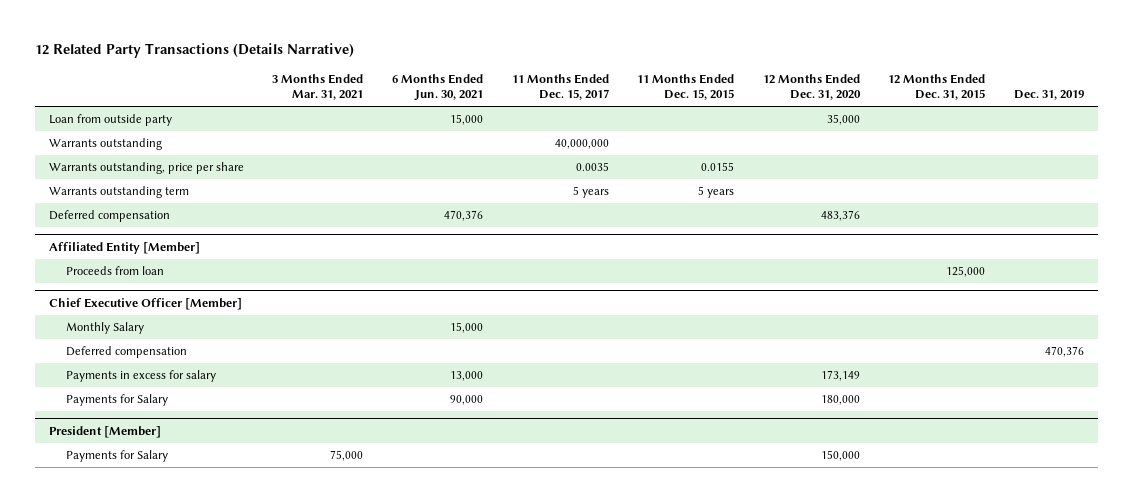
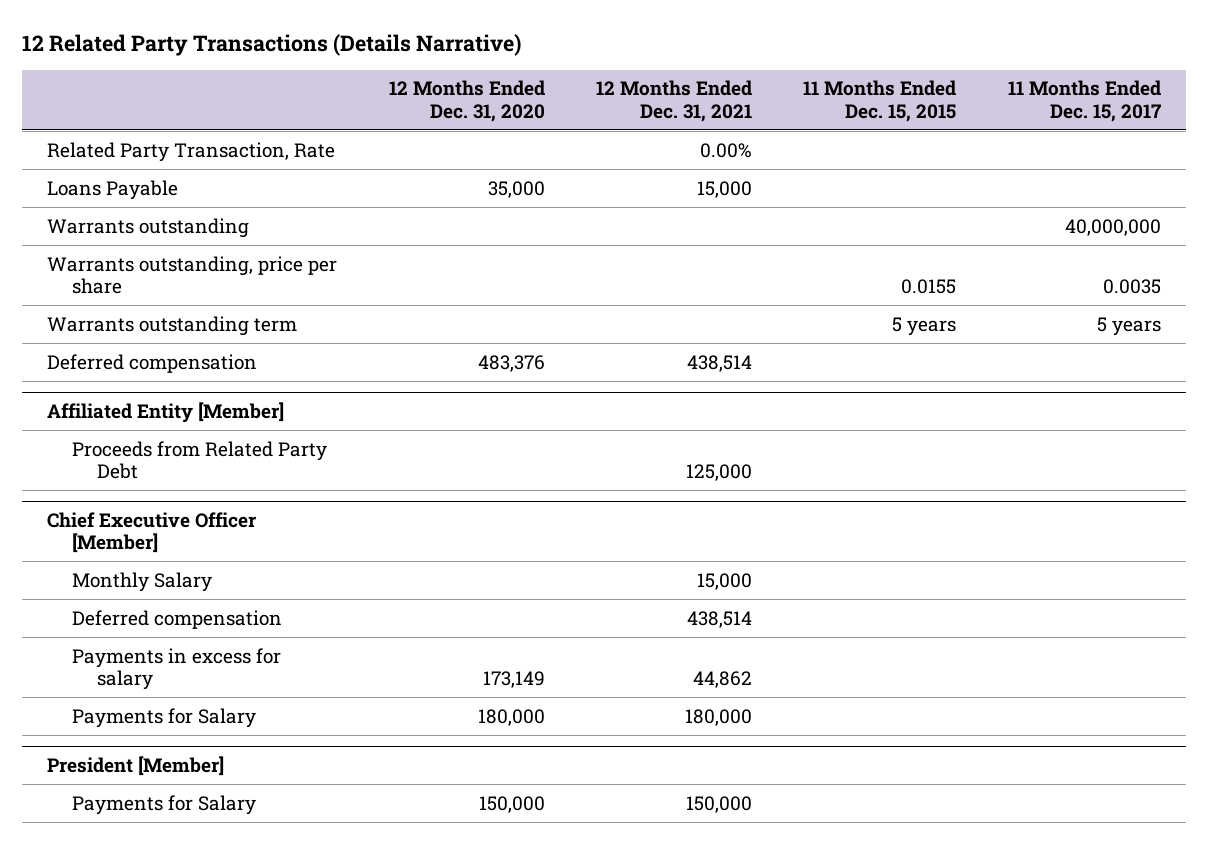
- | 3 Months Ended Mar. 31, 2021 | 6 Months Ended Jun. 30, 2021 | 11 Months Ended Dec. 15, 2017 | 11 Months Ended Dec. 15, 2015 | 12 Months Ended Dec. 31, 2020 | 12 Months Ended Dec. 31, 2015 | Dec. 31, 2019
+ | 12 Months Ended Dec. 31, 2020 | 12 Months Ended Dec. 31, 2021 | 11 Months Ended Dec. 15, 2015 | 11 Months Ended Dec. 15, 2017
- Loan from outside party | | 15,000 | | | 35,000 | |
+ Related Party Transaction, Rate | | 0.00% | |
+ Loans Payable | 35,000 | 15,000 | |
@ Affiliated Entity [Member]
- Proceeds from loan | | | | | | 125,000 |
+ Proceeds from Related Party Debt | | 125,000 | |

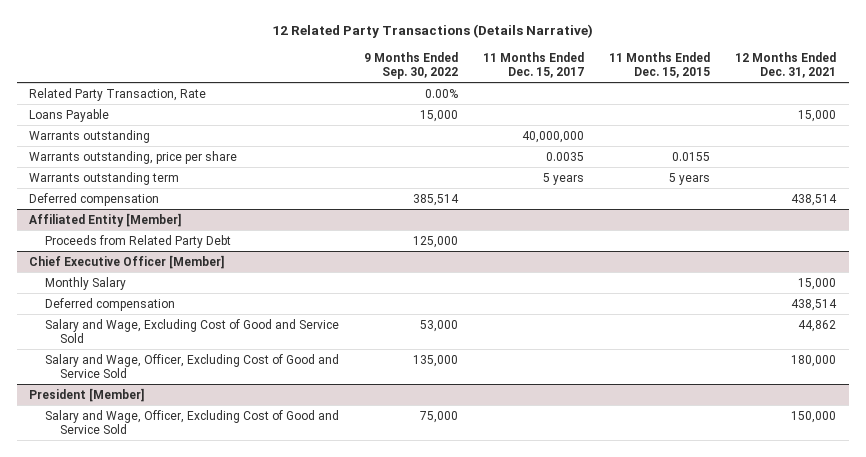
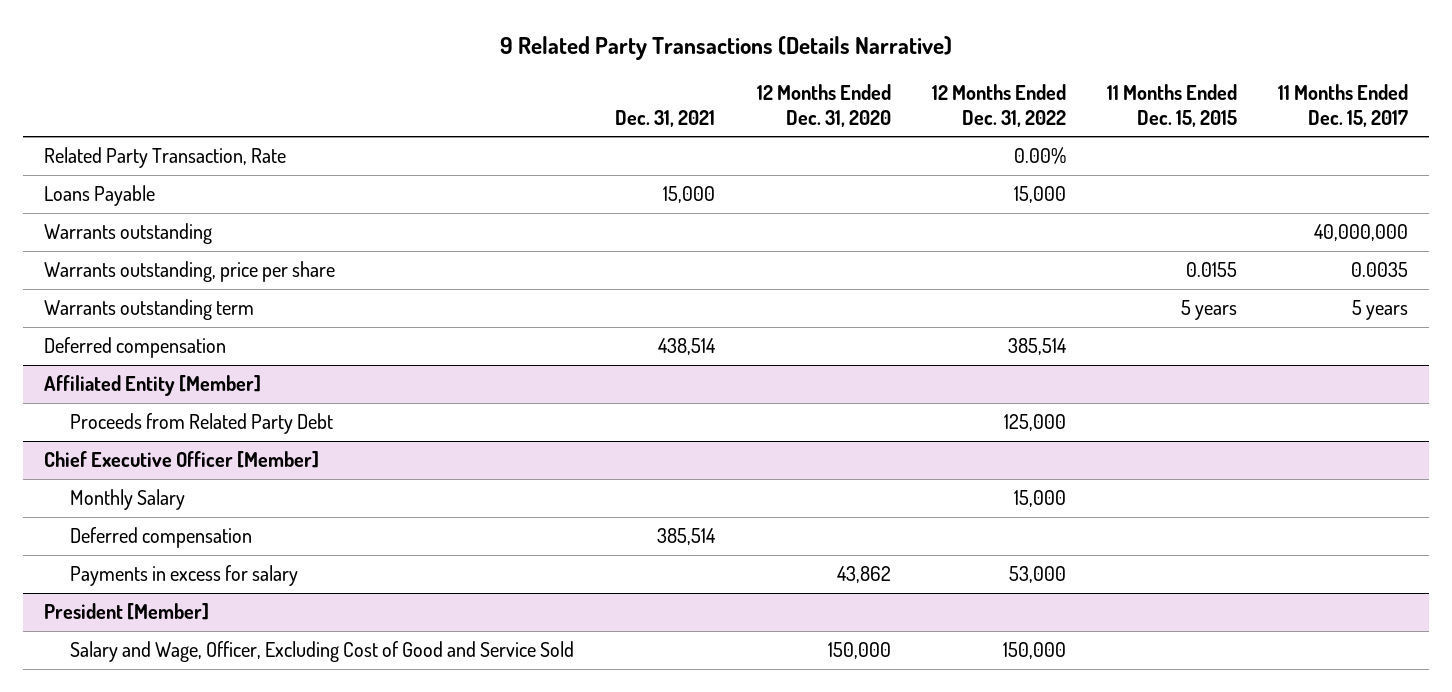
- 12 Related Party Transactions (Details Narrative)
+ 9 Related Party Transactions (Details Narrative)
- | 9 Months Ended Sep. 30, 2022 | 11 Months Ended Dec. 15, 2017 | 11 Months Ended Dec. 15, 2015 | 12 Months Ended Dec. 31, 2021
+ | Dec. 31, 2021 | 12 Months Ended Dec. 31, 2020 | 12 Months Ended Dec. 31, 2022 | 11 Months Ended Dec. 15, 2015 | 11 Months Ended Dec. 15, 2017
@ Chief Executive Officer [Member]
- Salary and Wage, Excluding Cost of Good and Service Sold | 53,000 | | | 44,862
- Salary and Wage, Officer, Excluding Cost of Good and Service Sold | 135,000 | | | 180,000
+ Payments in excess for salary | | 43,862 | 53,000 | |

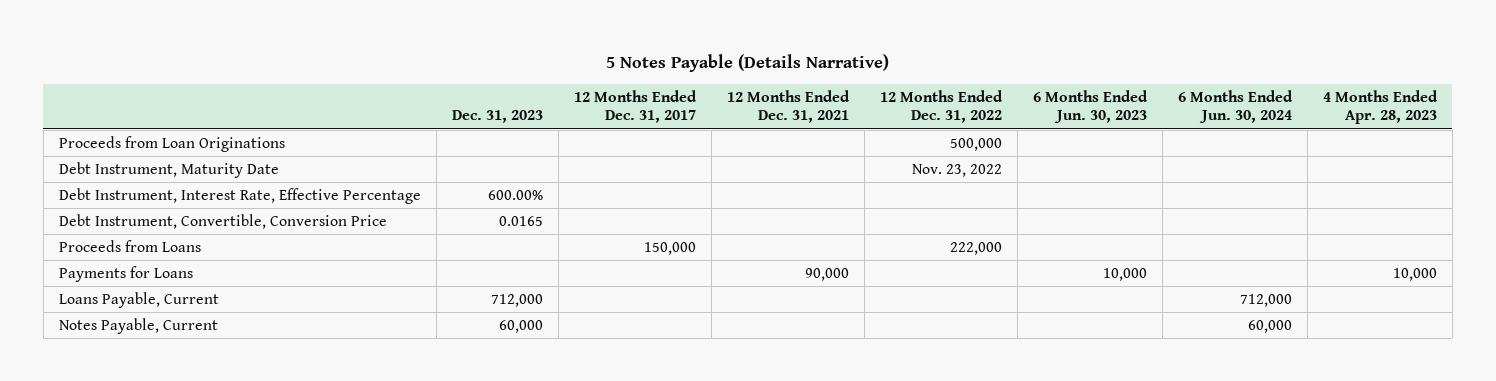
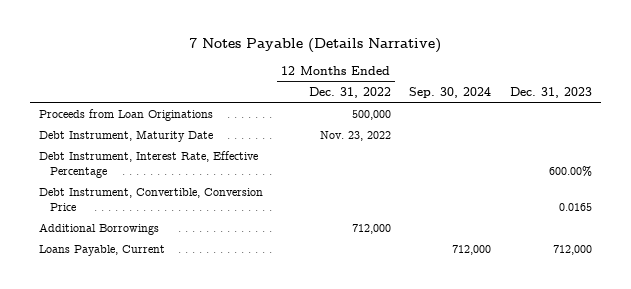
- 5 Notes Payable (Details Narrative)
+ 7 Notes Payable (Details Narrative)
- | Dec. 31, 2023 | 12 Months Ended Dec. 31, 2017 | 12 Months Ended Dec. 31, 2021 | 12 Months Ended Dec. 31, 2022 | 6 Months Ended Jun. 30, 2023 | 6 Months Ended Jun. 30, 2024 | 4 Months Ended Apr. 28, 2023
+ | 12 Months Ended Dec. 31, 2022 | Sep. 30, 2024 | Dec. 31, 2023
- Proceeds from Loans | | 150,000 | | 222,000 | | |
- Payments for Loans | | | 90,000 | | 10,000 | | 10,000
+ Additional Borrowings | 712,000 | |
- Notes Payable, Current | 60,000 | | | | | 60,000 |

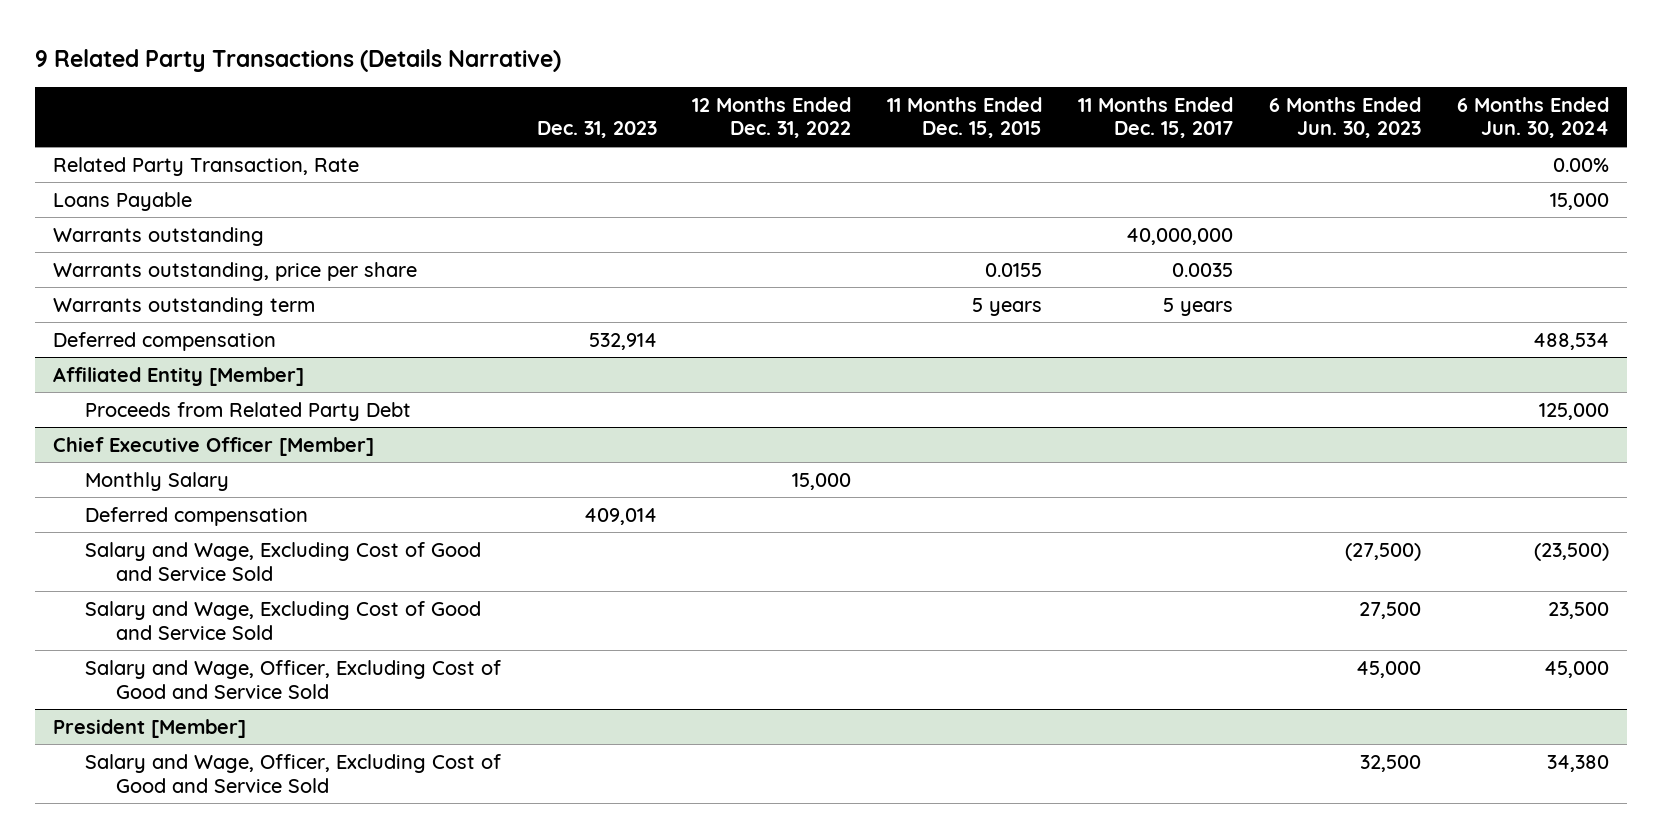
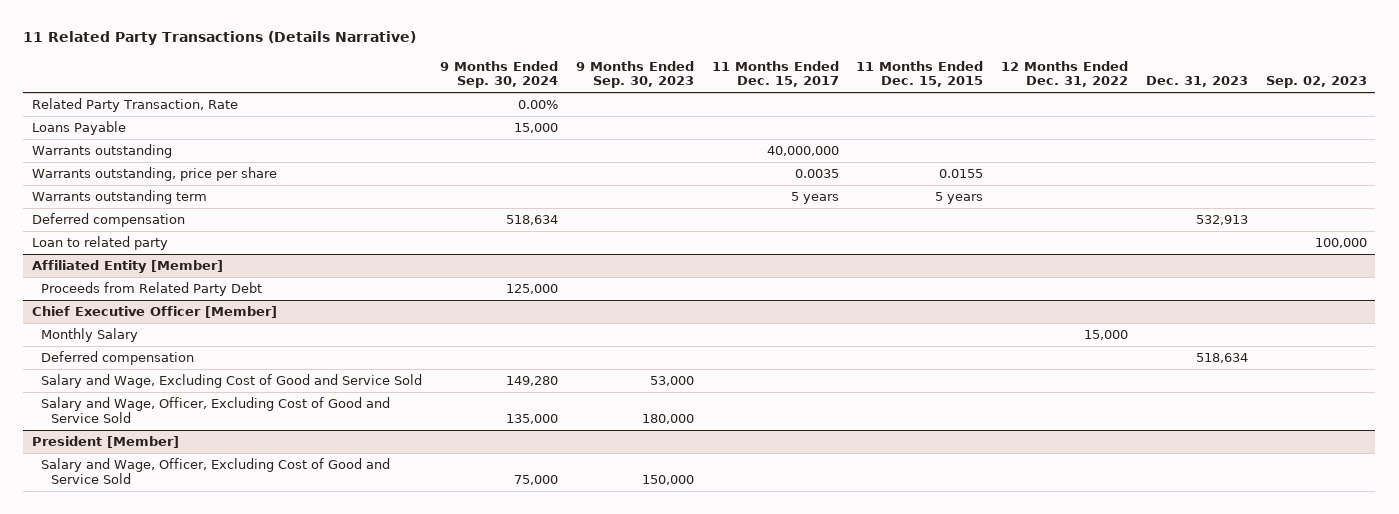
- 9 Related Party Transactions (Details Narrative)
+ 11 Related Party Transactions (Details Narrative)
- | Dec. 31, 2023 | 12 Months Ended Dec. 31, 2022 | 11 Months Ended Dec. 15, 2015 | 11 Months Ended Dec. 15, 2017 | 6 Months Ended Jun. 30, 2023 | 6 Months Ended Jun. 30, 2024
+ | 9 Months Ended Sep. 30, 2024 | 9 Months Ended Sep. 30, 2023 | 11 Months Ended Dec. 15, 2017 | 11 Months Ended Dec. 15, 2015 | 12 Months Ended Dec. 31, 2022 | Dec. 31, 2023 | Sep. 02, 2023
- Deferred compensation | 532,914 | | | | | 488,534
+ Deferred compensation | 518,634 | | | | | 532,913 |
+ Loan to related party | | | | | | | 100,000
@ Chief Executive Officer [Member]
- Deferred compensation | 409,014 | | | | |
- Salary and Wage, Excluding Cost of Good and Service Sold | | | | | (27,500) | (23,500)
+ Deferred compensation | | | | | | 518,634 |

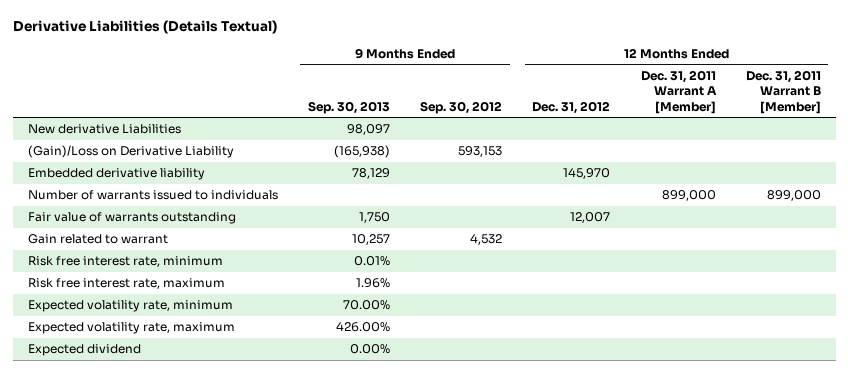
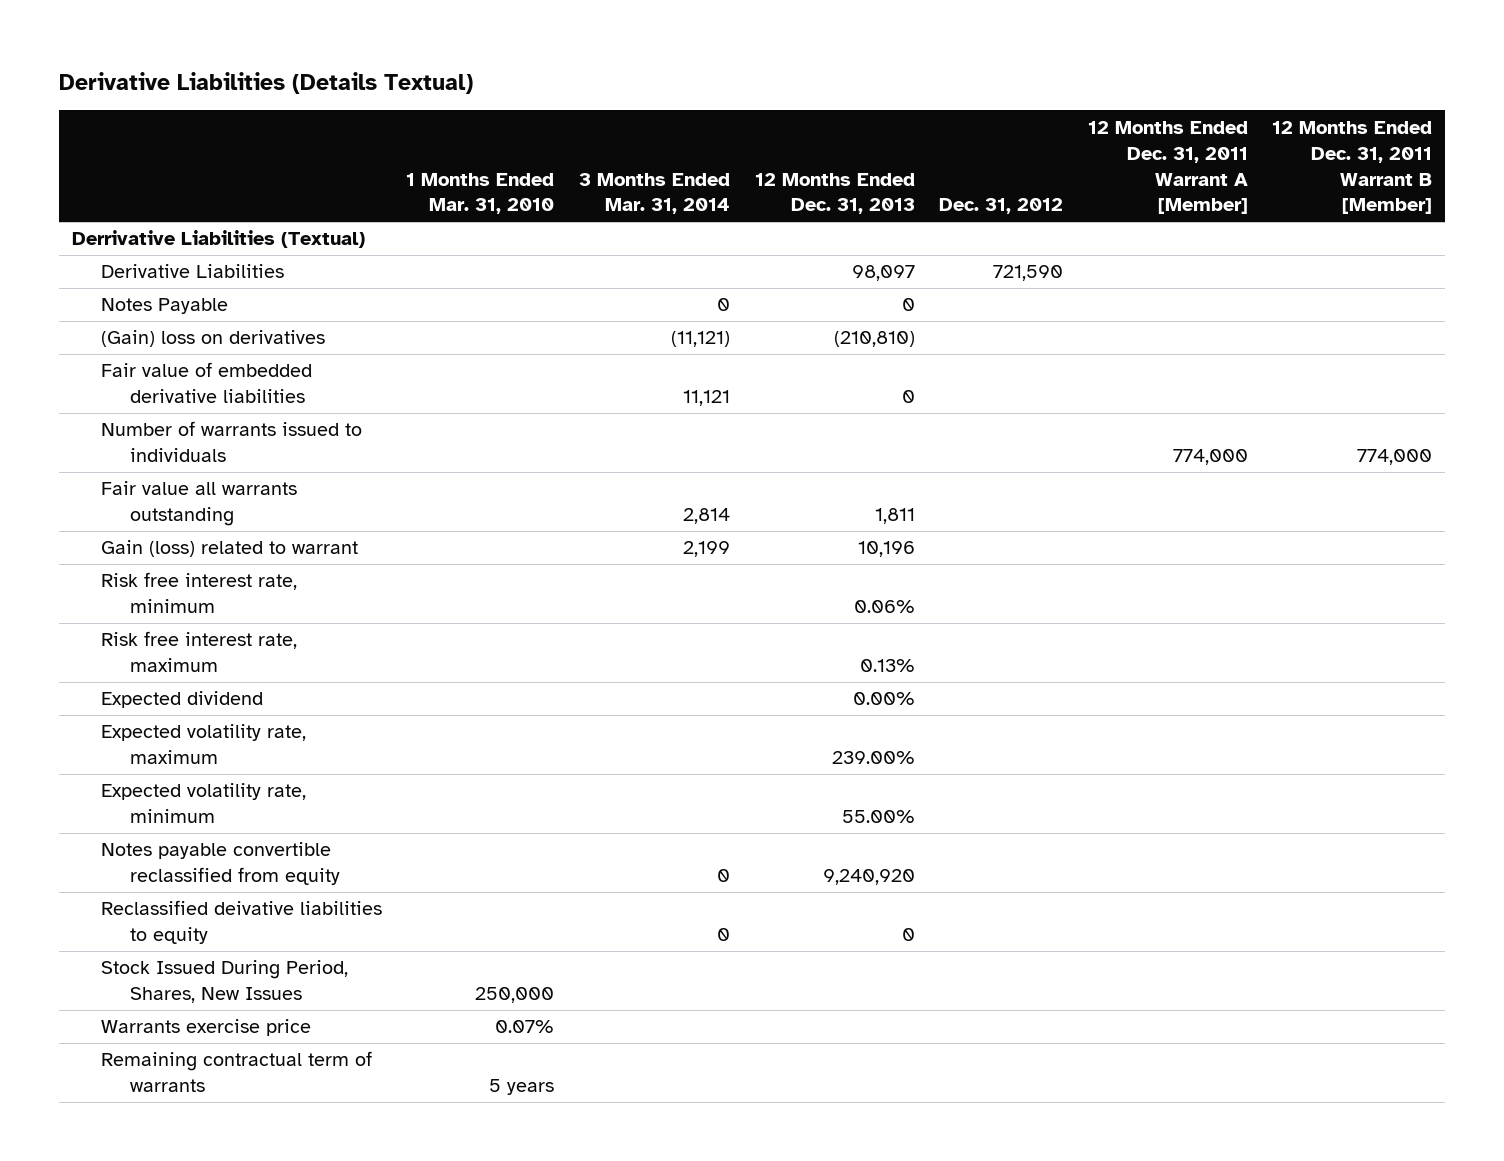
- | 9 Months Ended Sep. 30, 2013 | 9 Months Ended Sep. 30, 2012 | 12 Months Ended Dec. 31, 2012 | 12 Months Ended Dec. 31, 2011 Warrant A [Member] | 12 Months Ended Dec. 31, 2011 Warrant B [Member]
+ | 1 Months Ended Mar. 31, 2010 | 3 Months Ended Mar. 31, 2014 | 12 Months Ended Dec. 31, 2013 | Dec. 31, 2012 | 12 Months Ended Dec. 31, 2011 Warrant A [Member] | 12 Months Ended Dec. 31, 2011 Warrant B [Member]
- New derivative Liabilities | 98,097 | | | |
- (Gain)/Loss on Derivative Liability | (165,938) | 593,153 | | |
- Embedded derivative liability | 78,129 | | 145,970 | |
- Number of warrants issued to individuals | | | | 899,000 | 899,000
- Fair value of warrants outstanding | 1,750 | | 12,007 | |
- Gain related to warrant | 10,257 | 4,532 | | |
+ Derrivative Liabilities (Textual)
+ Derivative Liabilities | | | 98,097 | 721,590 | |
+ Notes Payable | | 0 | 0 | | |
+ (Gain) loss on derivatives | | (11,121) | (210,810) | | |
+ Fair value of embedded derivative liabilities | | 11,121 | 0 | | |
+ Number of warrants issued to individuals | | | | | 774,000 | 774,000
+ Fair value all warrants outstanding | | 2,814 | 1,811 | | |
+ Gain (loss) related to warrant | | 2,199 | 10,196 | | |
moved down: Expected volatility rate, maximum | | | 239.00% | | |
moved down: Expected volatility rate, minimum | | | 55.00% | | |
+ Notes payable convertible reclassified from equity | | 0 | 9,240,920 | | |
+ Reclassified deivative liabilities to equity | | 0 | 0 | | |
+ Stock Issued During Period, Shares, New Issues | 250,000 | | | | |
+ Warrants exercise price | 0.07% | | | | |
+ Remaining contractual term of warrants | 5 years | | | | |

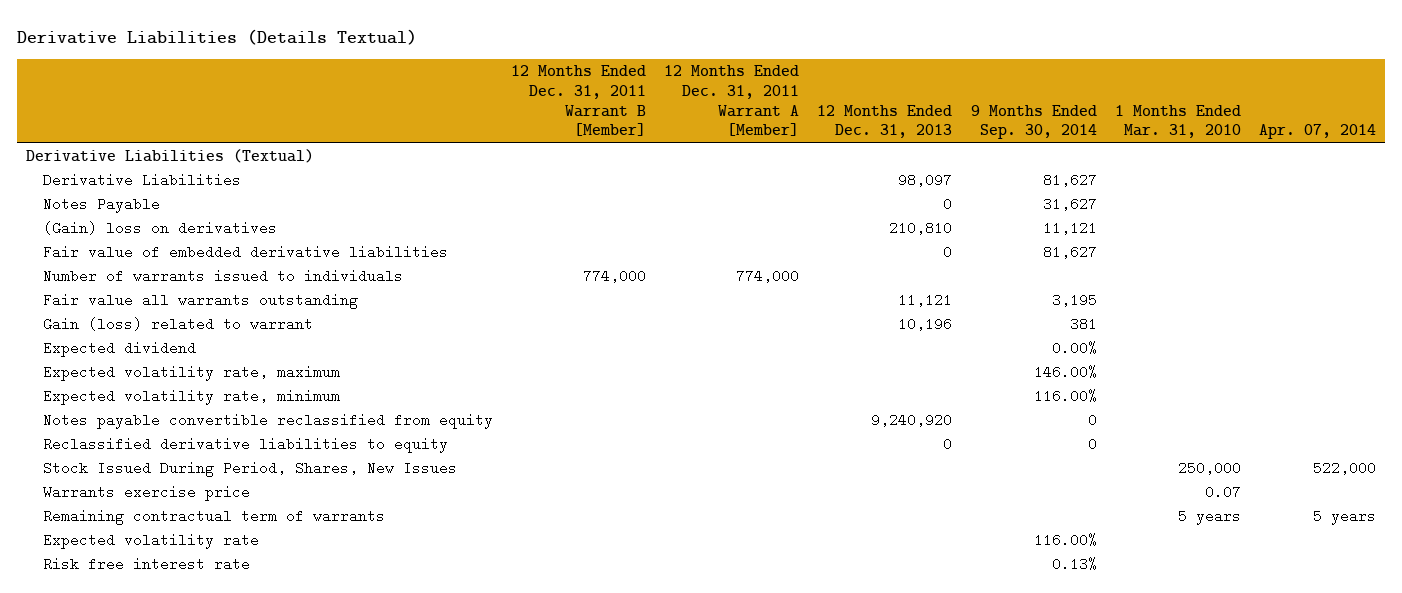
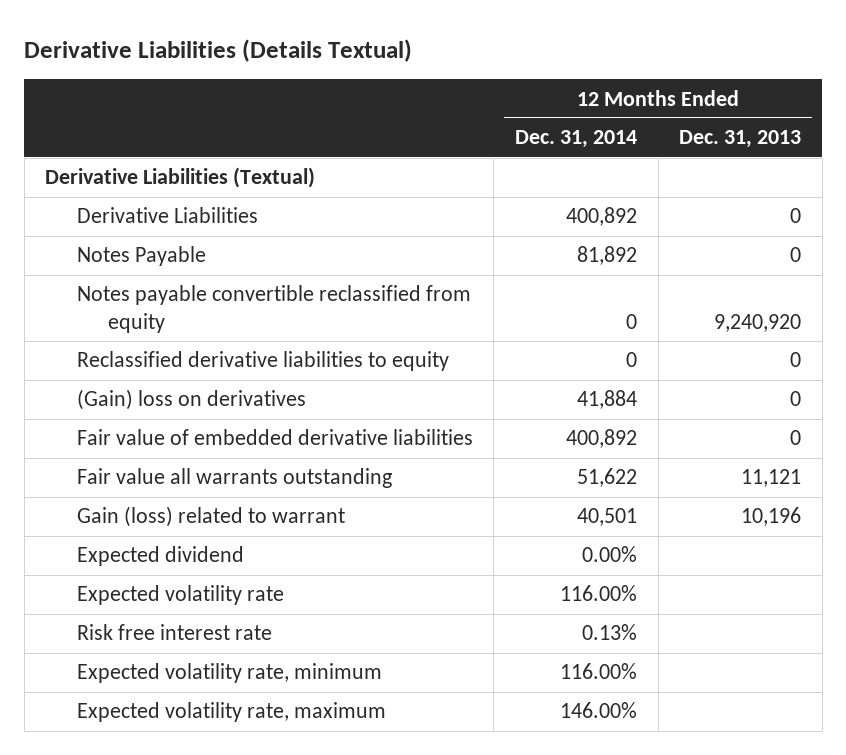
- | 12 Months Ended Dec. 31, 2011 Warrant B [Member] | 12 Months Ended Dec. 31, 2011 Warrant A [Member] | 12 Months Ended Dec. 31, 2013 | 9 Months Ended Sep. 30, 2014 | 1 Months Ended Mar. 31, 2010 | Apr. 07, 2014
+ | 12 Months Ended Dec. 31, 2014 | 12 Months Ended Dec. 31, 2013
- Derivative Liabilities | | | 98,097 | 81,627 | |
+ Derivative Liabilities | 400,892 | 0
- (Gain) loss on derivatives | | | 210,810 | 11,121 | |
moved up: Notes payable convertible reclassified from equity | 0 | 9,240,920
moved up: Reclassified derivative liabilities to equity | 0 | 0
+ (Gain) loss on derivatives | 41,884 | 0
- Number of warrants issued to individuals | 774,000 | 774,000 | | | |
- Stock Issued During Period, Shares, New Issues | | | | | 250,000 | 522,000
- Warrants exercise price | | | | | 0.07 |
- Remaining contractual term of warrants | | | | | 5 years | 5 years
moved down: Expected volatility rate, minimum | 116.00% |
moved down: Expected volatility rate, maximum | 146.00% |

